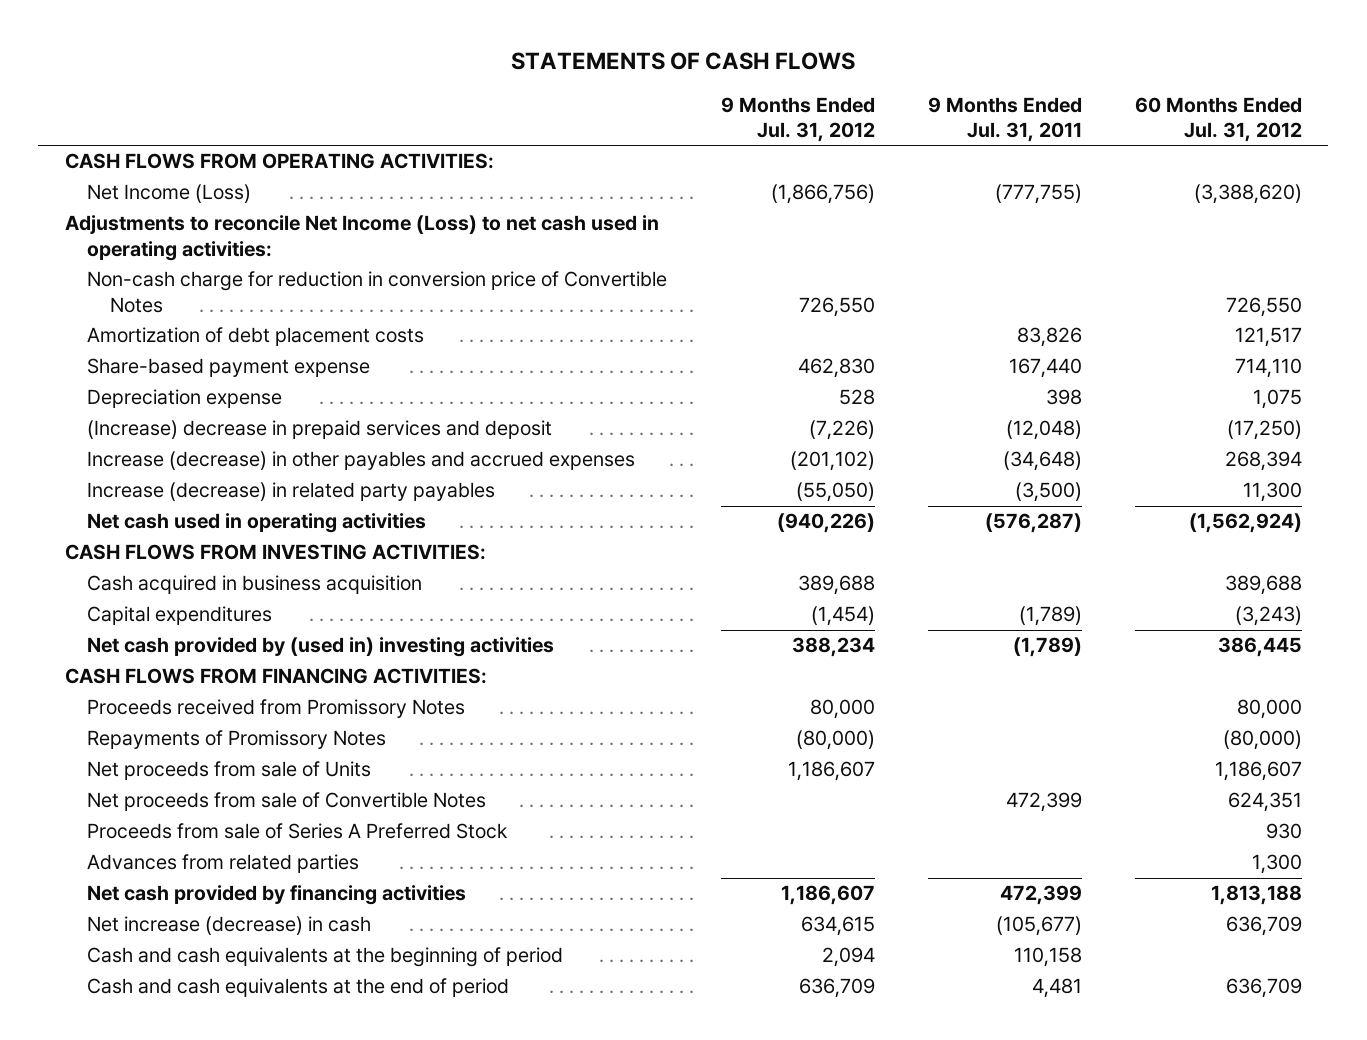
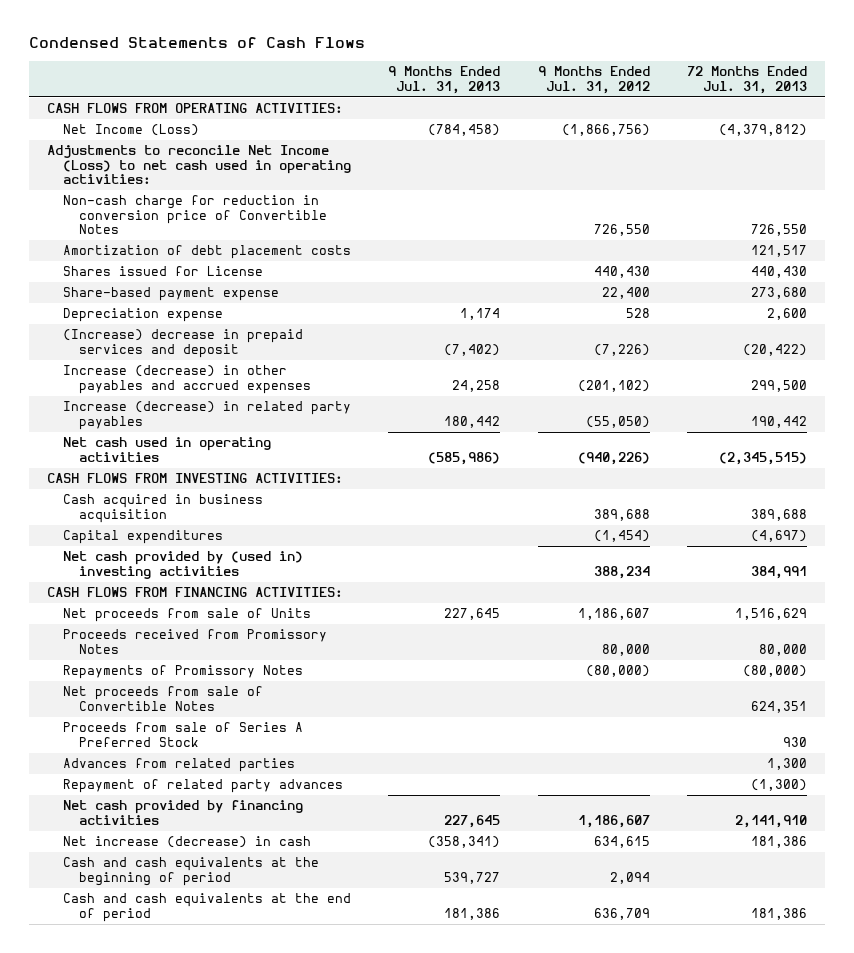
- STATEMENTS OF CASH FLOWS
+ Condensed Statements of Cash Flows
- | 9 Months Ended Jul. 31, 2012 | 9 Months Ended Jul. 31, 2011 | 60 Months Ended Jul. 31, 2012
+ | 9 Months Ended Jul. 31, 2013 | 9 Months Ended Jul. 31, 2012 | 72 Months Ended Jul. 31, 2013
- Share-based payment expense | 462,830 | 167,440 | 714,110
+ Shares issued for License | | 440,430 | 440,430
+ Share-based payment expense | | 22,400 | 273,680
moved up: Net proceeds from sale of Units | 227,645 | 1,186,607 | 1,516,629
+ Repayment of related party advances | | | (1,300)

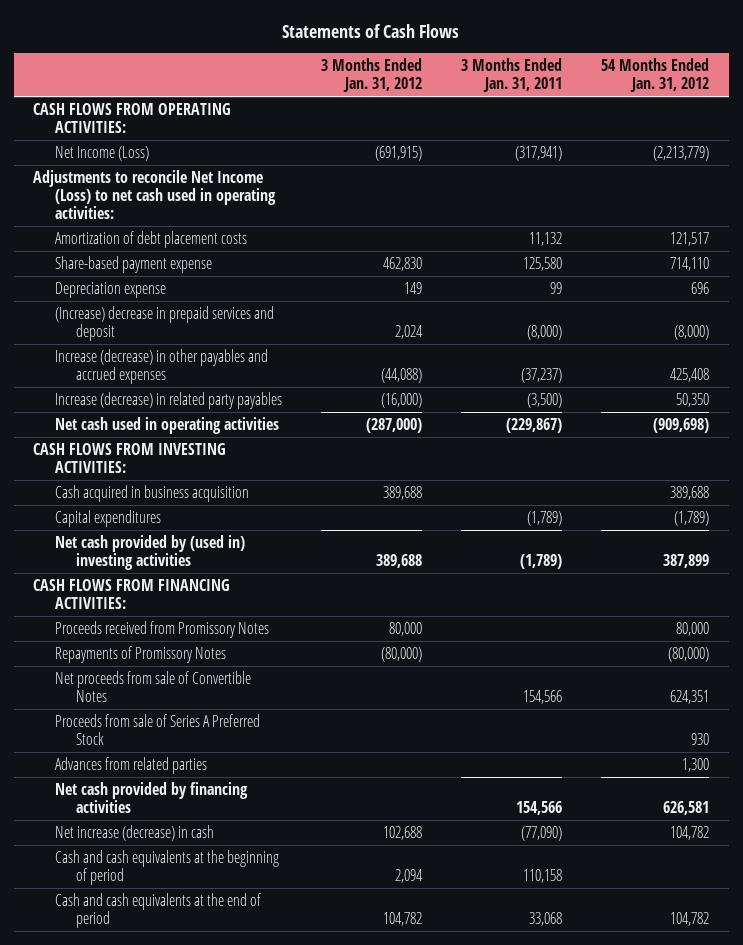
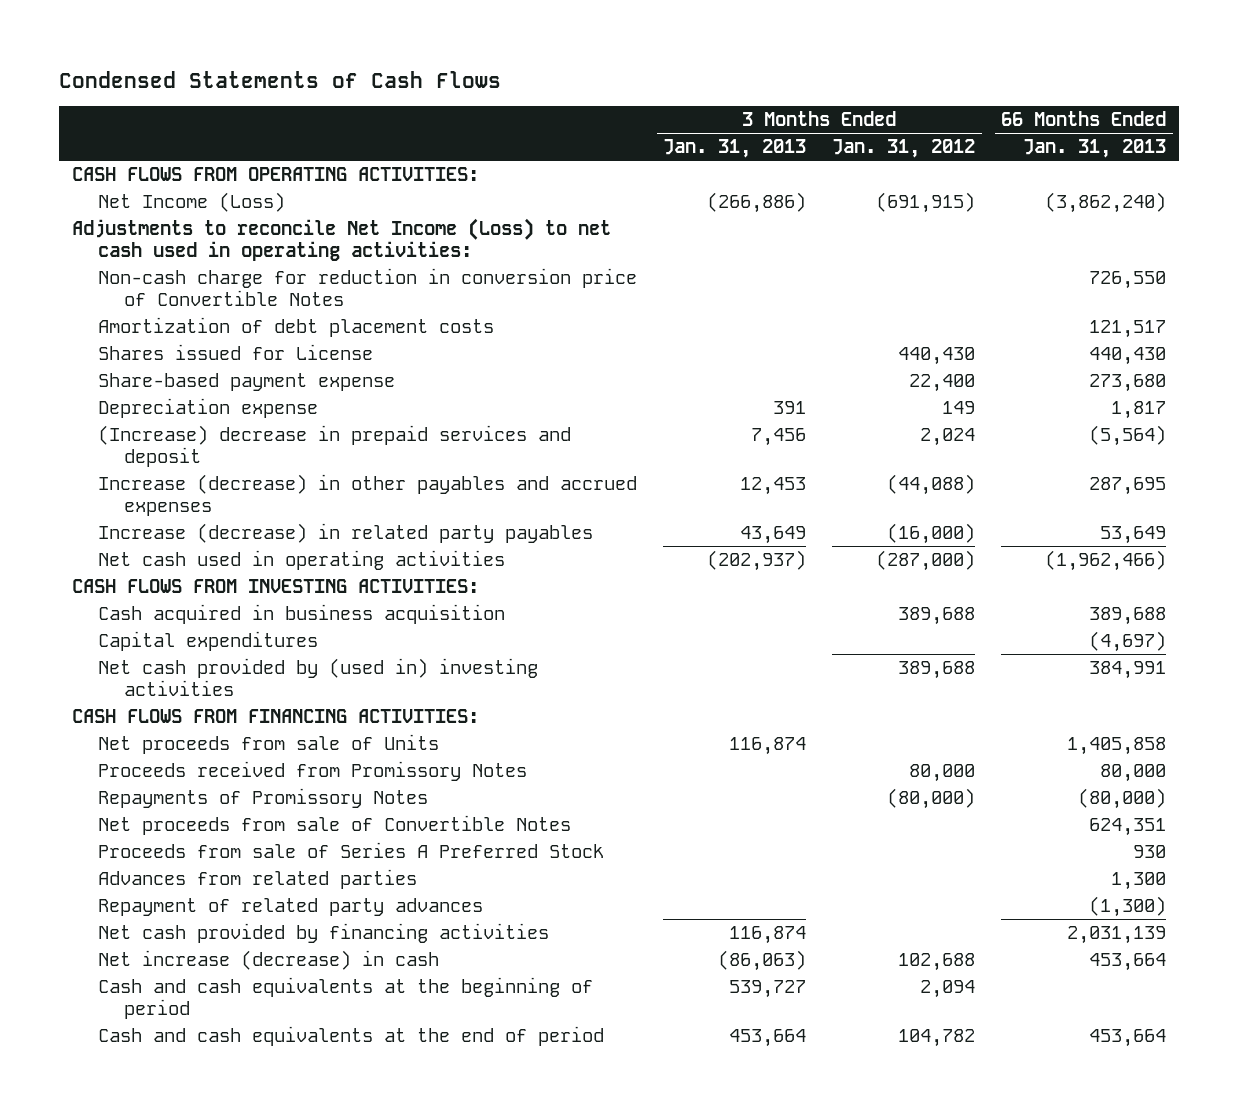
- Statements of Cash Flows
+ Condensed Statements of Cash Flows
- | 3 Months Ended Jan. 31, 2012 | 3 Months Ended Jan. 31, 2011 | 54 Months Ended Jan. 31, 2012
+ | 3 Months Ended Jan. 31, 2013 | 3 Months Ended Jan. 31, 2012 | 66 Months Ended Jan. 31, 2013
+ Non-cash charge for reduction in conversion price of Convertible Notes | | | 726,550
- Share-based payment expense | 462,830 | 125,580 | 714,110
+ Shares issued for License | | 440,430 | 440,430
+ Share-based payment expense | | 22,400 | 273,680
+ Net proceeds from sale of Units | 116,874 | | 1,405,858
+ Repayment of related party advances | | | (1,300)

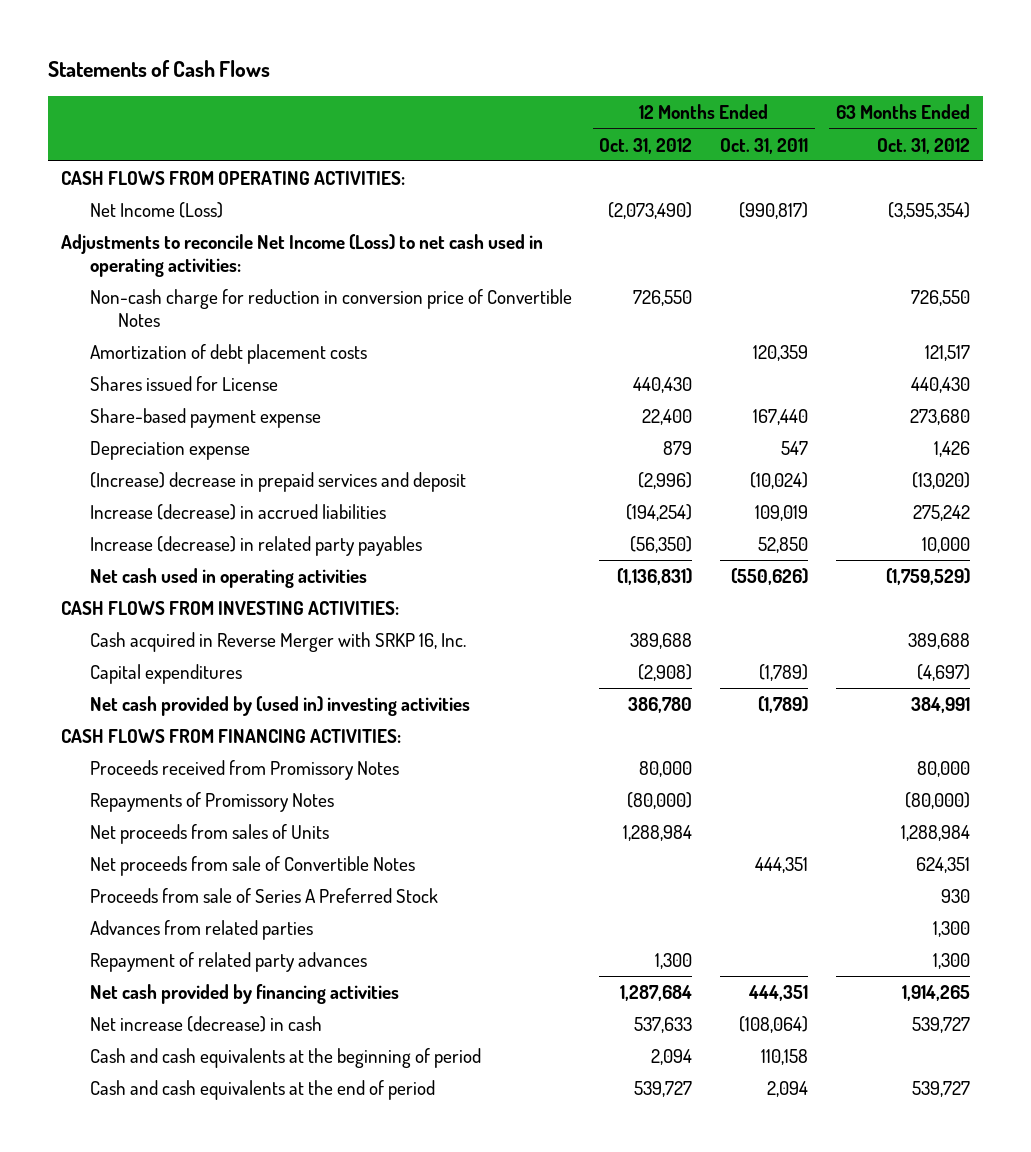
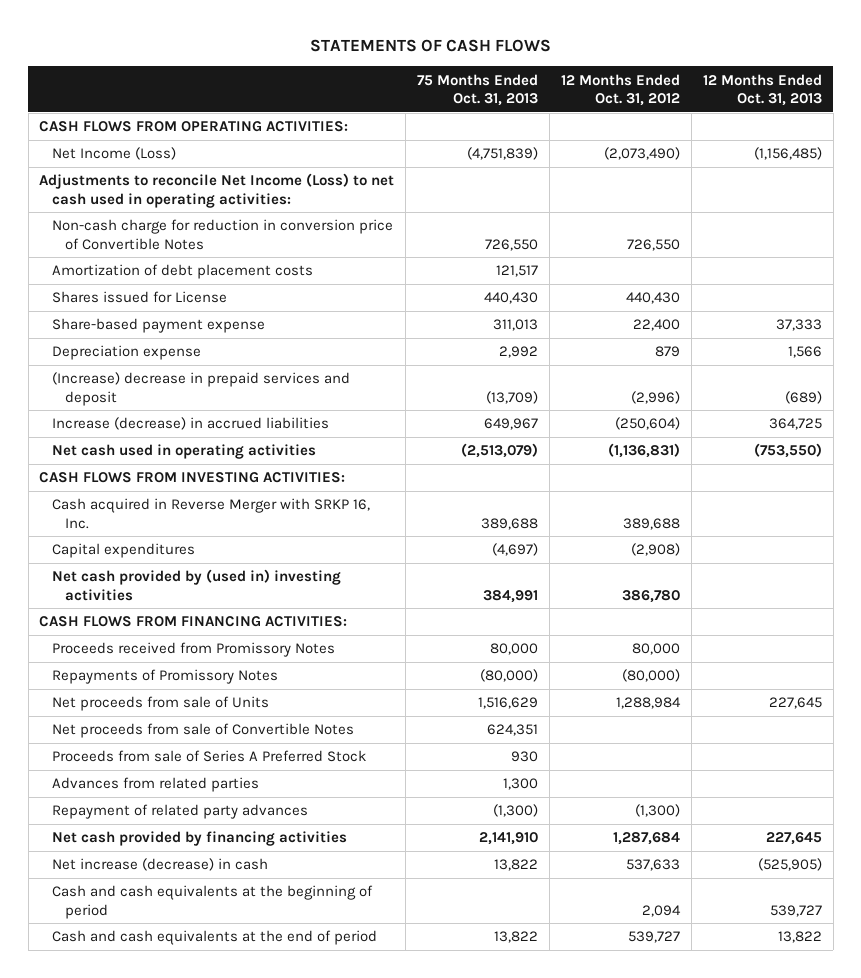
- Statements of Cash Flows
+ STATEMENTS OF CASH FLOWS
- | 12 Months Ended Oct. 31, 2012 | 12 Months Ended Oct. 31, 2011 | 63 Months Ended Oct. 31, 2012
+ | 75 Months Ended Oct. 31, 2013 | 12 Months Ended Oct. 31, 2012 | 12 Months Ended Oct. 31, 2013
- Increase (decrease) in accrued liabilities | (194,254) | 109,019 | 275,242
- Increase (decrease) in related party payables | (56,350) | 52,850 | 10,000
+ Increase (decrease) in accrued liabilities | 649,967 | (250,604) | 364,725
- Net proceeds from sales of Units | 1,288,984 | | 1,288,984
+ Net proceeds from sale of Units | 1,516,629 | 1,288,984 | 227,645
- Repayment of related party advances | 1,300 | | 1,300
+ Repayment of related party advances | (1,300) | (1,300) |

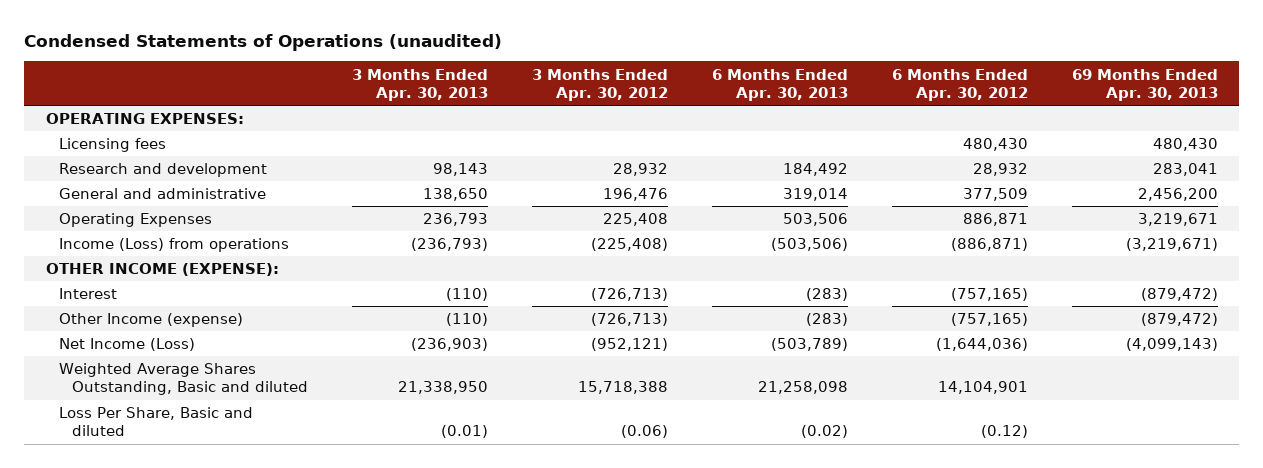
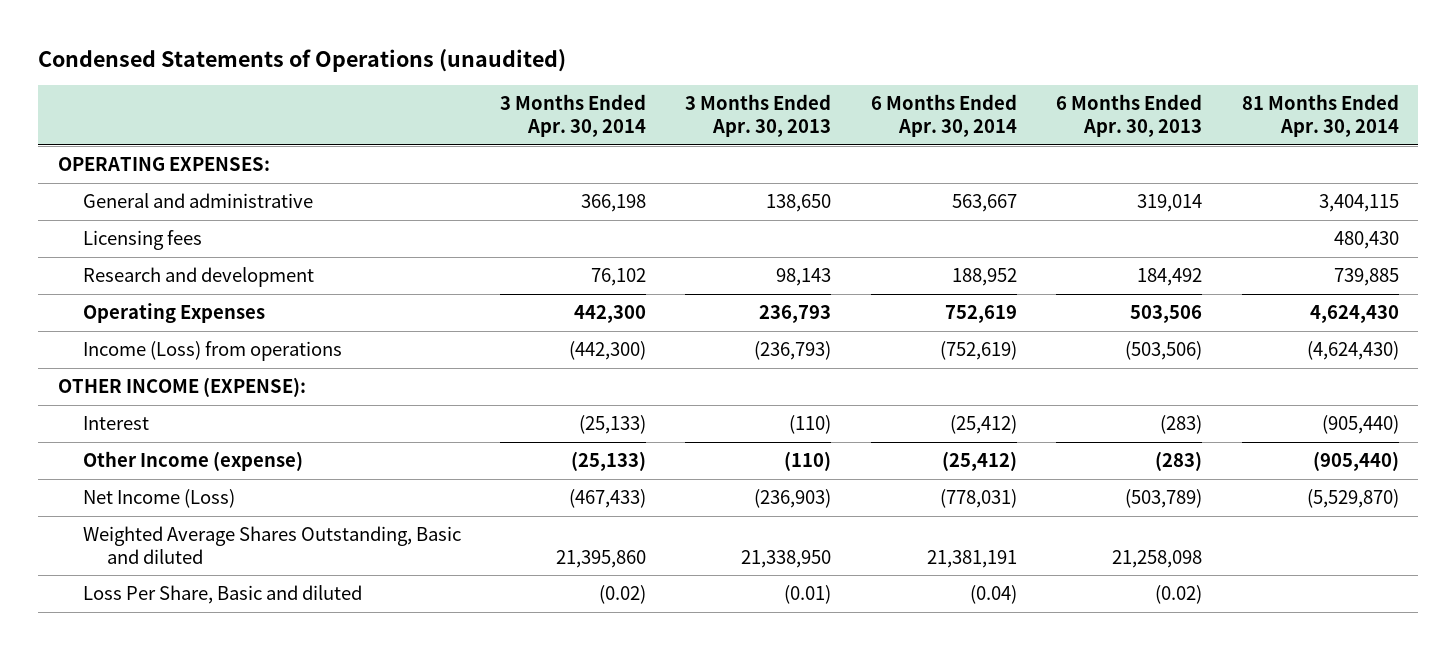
- | 3 Months Ended Apr. 30, 2013 | 3 Months Ended Apr. 30, 2012 | 6 Months Ended Apr. 30, 2013 | 6 Months Ended Apr. 30, 2012 | 69 Months Ended Apr. 30, 2013
+ | 3 Months Ended Apr. 30, 2014 | 3 Months Ended Apr. 30, 2013 | 6 Months Ended Apr. 30, 2014 | 6 Months Ended Apr. 30, 2013 | 81 Months Ended Apr. 30, 2014
moved up: General and administrative | 366,198 | 138,650 | 563,667 | 319,014 | 3,404,115

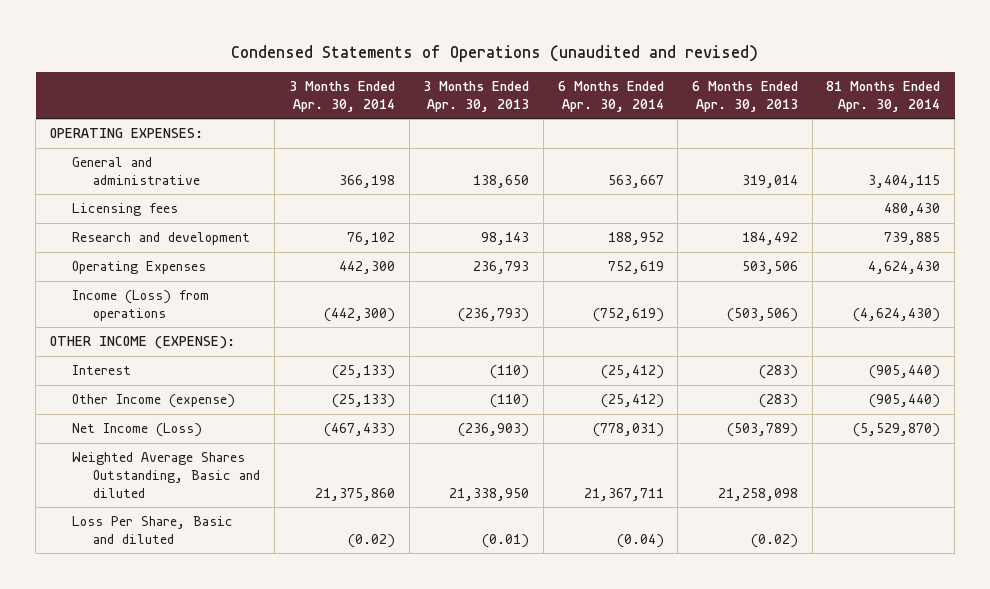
- Condensed Statements of Operations (unaudited)
+ Condensed Statements of Operations (unaudited and revised)
- Weighted Average Shares Outstanding, Basic and diluted | 21,395,860 | 21,338,950 | 21,381,191 | 21,258,098 |
+ Weighted Average Shares Outstanding, Basic and diluted | 21,375,860 | 21,338,950 | 21,367,711 | 21,258,098 |

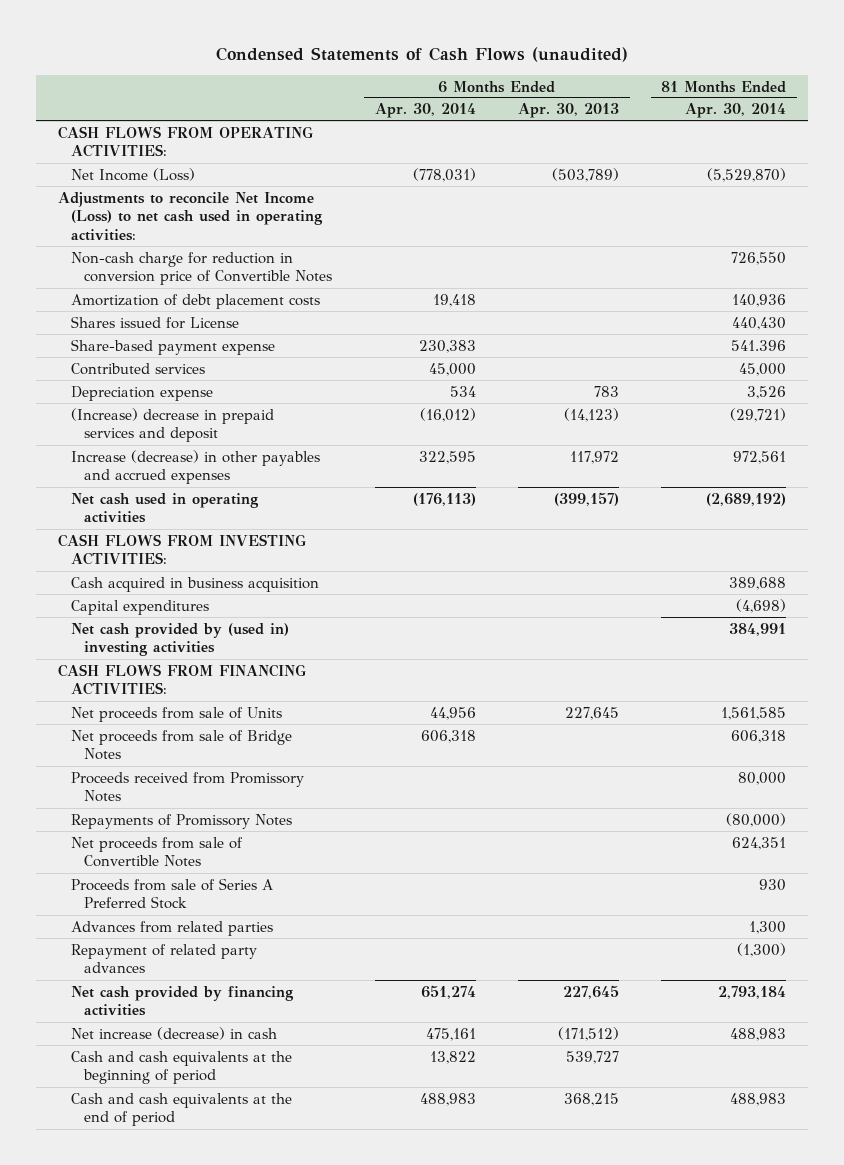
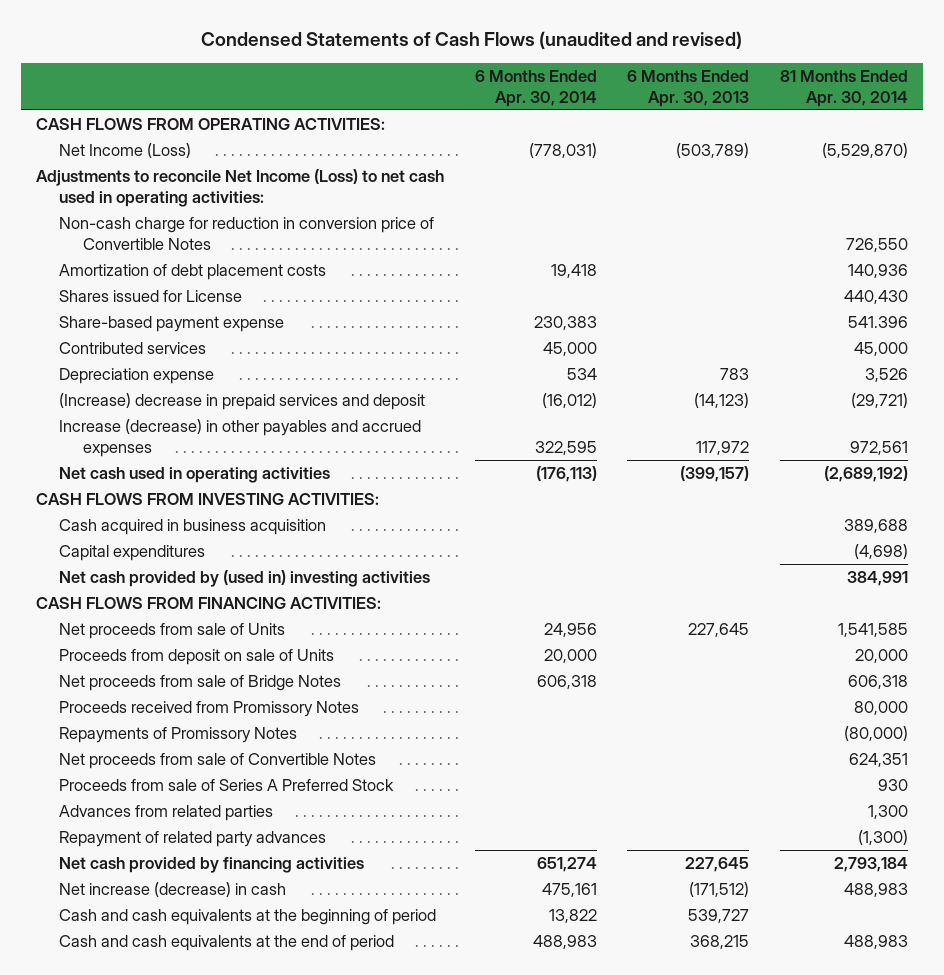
- Condensed Statements of Cash Flows (unaudited)
+ Condensed Statements of Cash Flows (unaudited and revised)
- Net proceeds from sale of Units | 44,956 | 227,645 | 1,561,585
+ Net proceeds from sale of Units | 24,956 | 227,645 | 1,541,585
+ Proceeds from deposit on sale of Units | 20,000 | | 20,000

